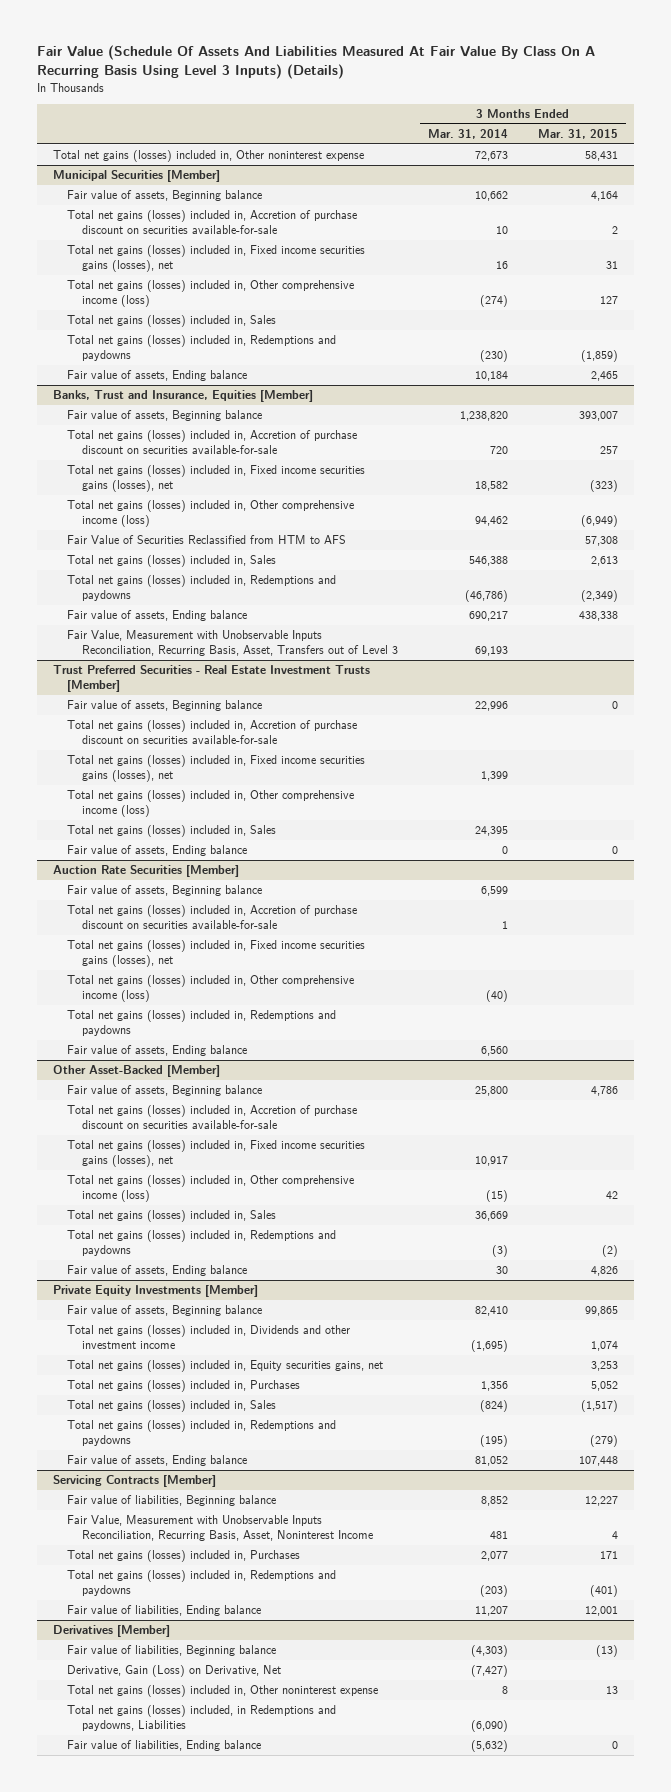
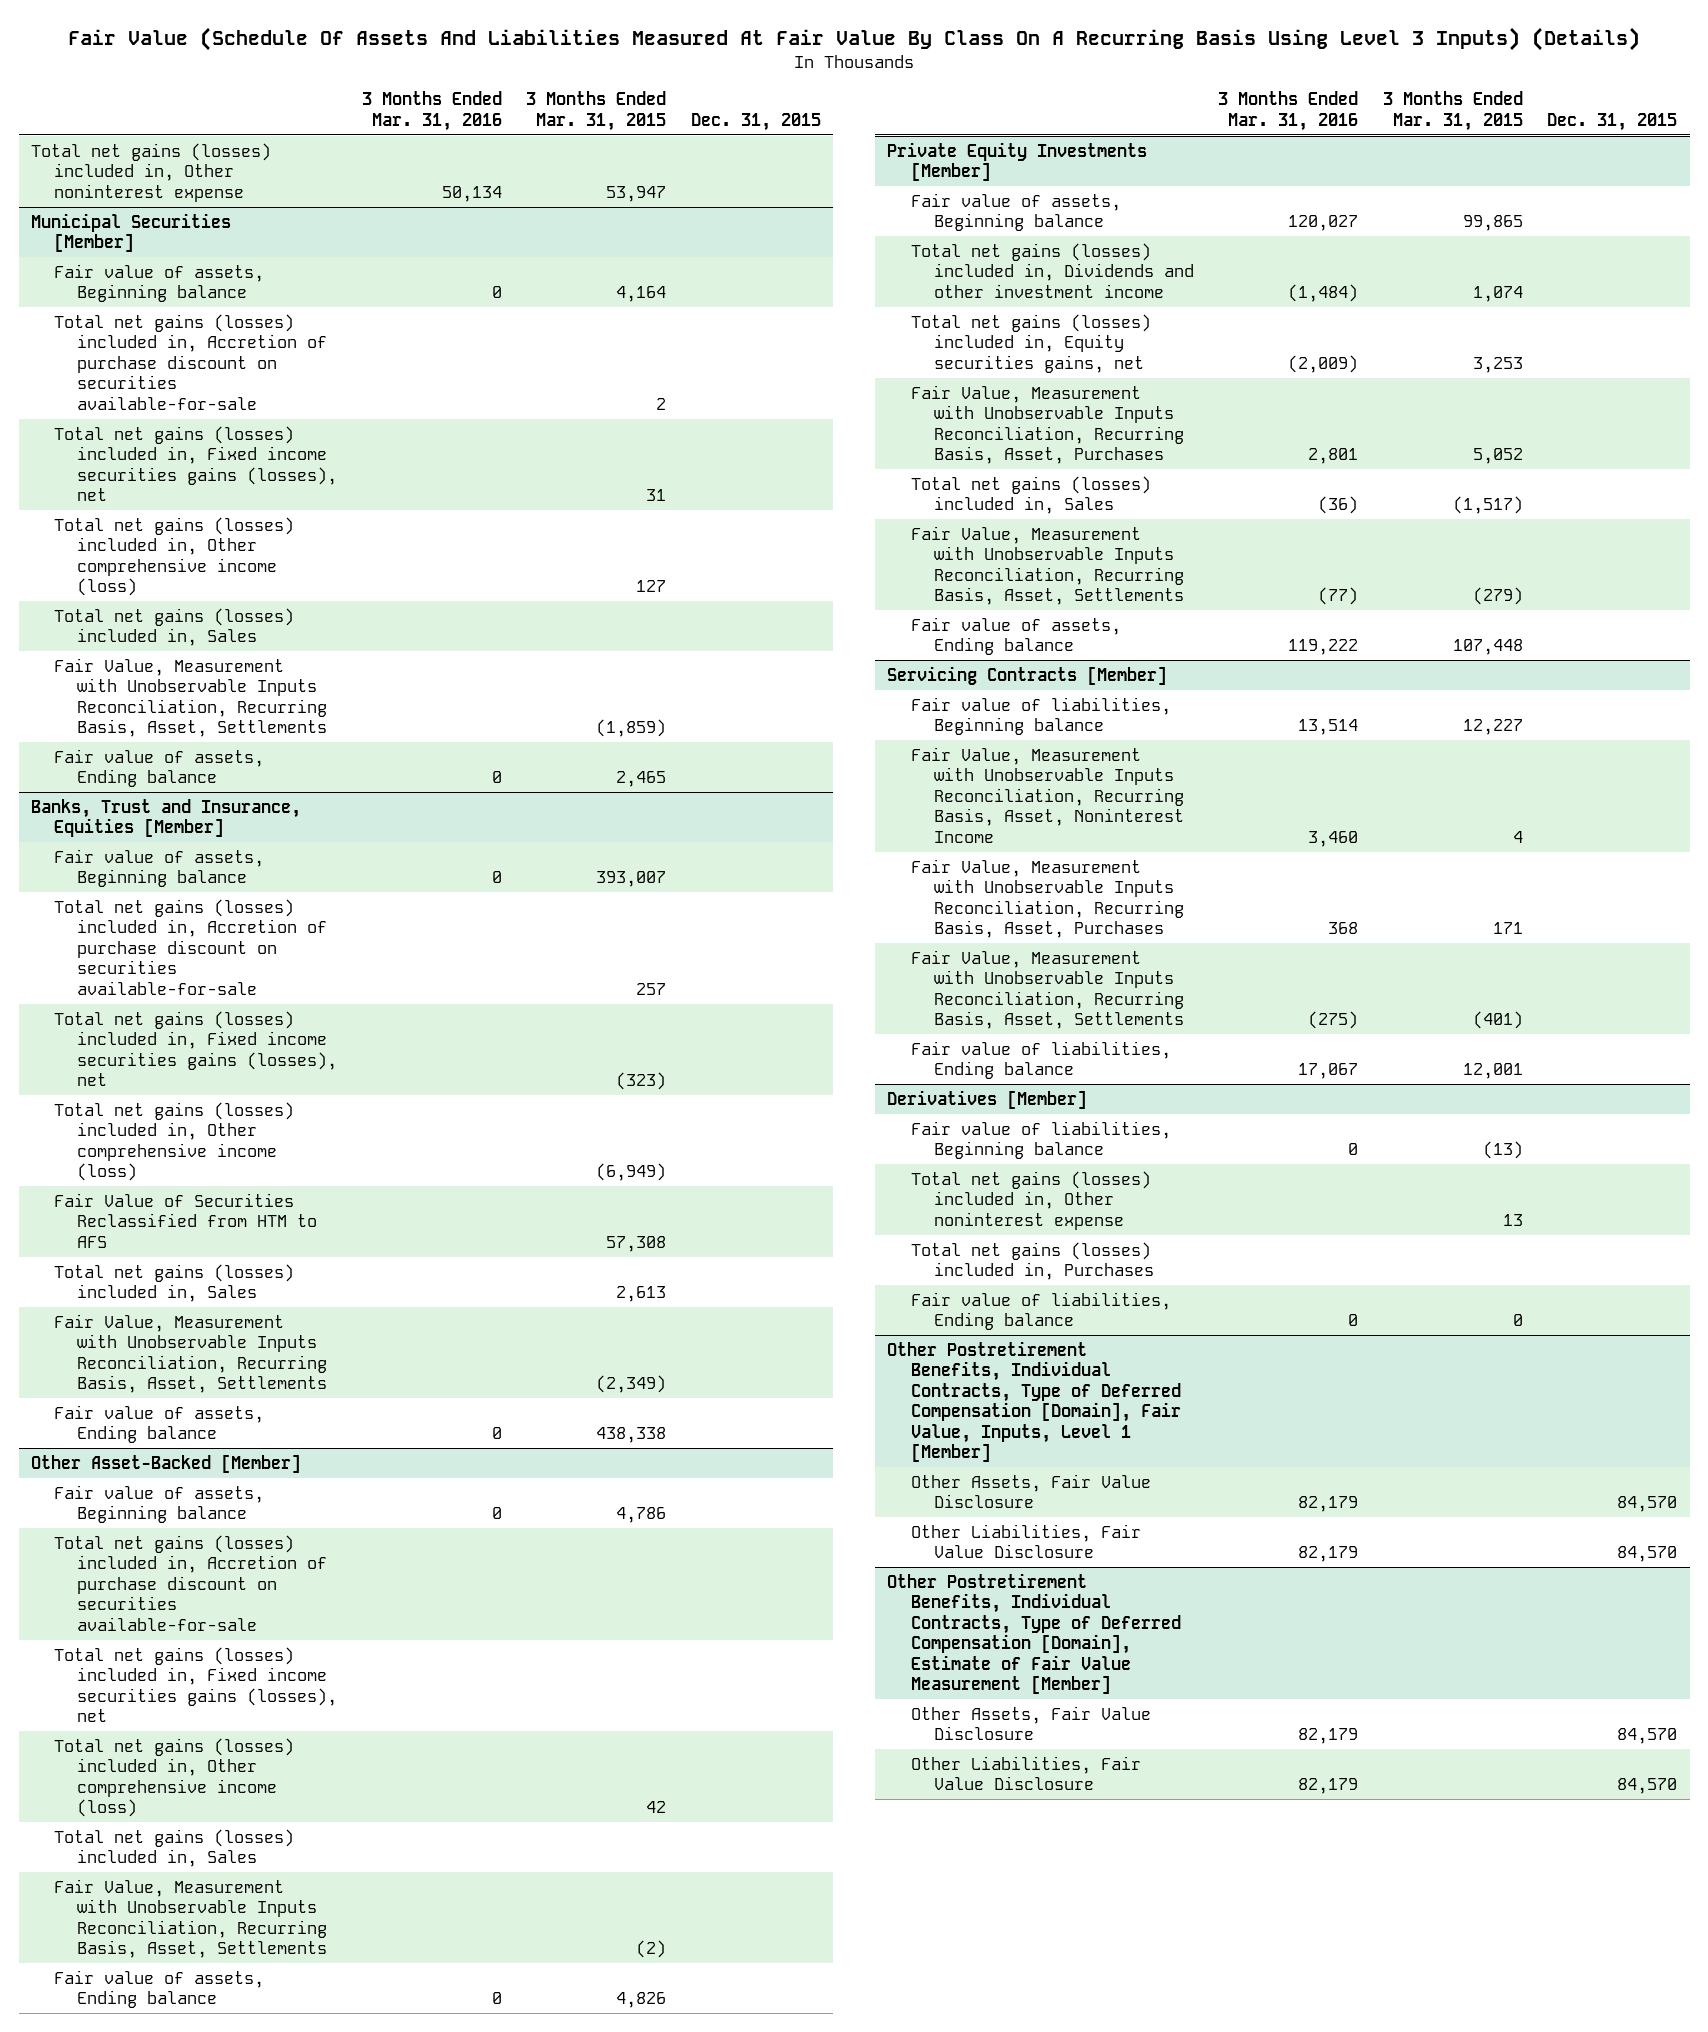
- | 3 Months Ended Mar. 31, 2014 | 3 Months Ended Mar. 31, 2015
+ | 3 Months Ended Mar. 31, 2016 | 3 Months Ended Mar. 31, 2015 | Dec. 31, 2015
- Total net gains (losses) included in, Other noninterest expense | 72,673 | 58,431
+ Total net gains (losses) included in, Other noninterest expense | 50,134 | 53,947 |
@ Municipal Securities [Member]
- Total net gains (losses) included in, Redemptions and paydowns | (230) | (1,859)
+ Fair Value, Measurement with Unobservable Inputs Reconciliation, Recurring Basis, Asset, Settlements | | (1,859) |
@ Banks, Trust and Insurance, Equities [Member]
- Total net gains (losses) included in, Redemptions and paydowns | (46,786) | (2,349)
+ Fair Value, Measurement with Unobservable Inputs Reconciliation, Recurring Basis, Asset, Settlements | | (2,349) |
- Fair Value, Measurement with Unobservable Inputs Reconciliation, Recurring Basis, Asset, Transfers out of Level 3 | 69,193 |
- Trust Preferred Securities - Real Estate Investment Trusts [Member]
- Fair value of assets, Beginning balance | 22,996 | 0
- Total net gains (losses) included in, Accretion of purchase discount on securities available-for-sale
- Total net gains (losses) included in, Fixed income securities gains (losses), net | 1,399 |
- Total net gains (losses) included in, Other comprehensive income (loss)
- Total net gains (losses) included in, Sales | 24,395 |
- Fair value of assets, Ending balance | 0 | 0
- Auction Rate Securities [Member]
- Fair value of assets, Beginning balance | 6,599 |
- Total net gains (losses) included in, Accretion of purchase discount on securities available-for-sale | 1 |
- Total net gains (losses) included in, Fixed income securities gains (losses), net
- Total net gains (losses) included in, Other comprehensive income (loss) | (40) |
- Total net gains (losses) included in, Redemptions and paydowns
- Fair value of assets, Ending balance | 6,560 |
@ Other Asset-Backed [Member]
- Total net gains (losses) included in, Redemptions and paydowns | (3) | (2)
+ Fair Value, Measurement with Unobservable Inputs Reconciliation, Recurring Basis, Asset, Settlements | | (2) |
@ Private Equity Investments [Member]
- Total net gains (losses) included in, Purchases | 1,356 | 5,052
+ Fair Value, Measurement with Unobservable Inputs Reconciliation, Recurring Basis, Asset, Purchases | 2,801 | 5,052 |
- Total net gains (losses) included in, Redemptions and paydowns | (195) | (279)
+ Fair Value, Measurement with Unobservable Inputs Reconciliation, Recurring Basis, Asset, Settlements | (77) | (279) |
@ Servicing Contracts [Member]
- Total net gains (losses) included in, Purchases | 2,077 | 171
- Total net gains (losses) included in, Redemptions and paydowns | (203) | (401)
+ Fair Value, Measurement with Unobservable Inputs Reconciliation, Recurring Basis, Asset, Purchases | 368 | 171 |
+ Fair Value, Measurement with Unobservable Inputs Reconciliation, Recurring Basis, Asset, Settlements | (275) | (401) |
@ Derivatives [Member]
- Derivative, Gain (Loss) on Derivative, Net | (7,427) |
- Total net gains (losses) included, in Redemptions and paydowns, Liabilities | (6,090) |
+ Total net gains (losses) included in, Purchases
+ Other Postretirement Benefits, Individual Contracts, Type of Deferred Compensation [Domain], Fair Value, Inputs, Level 1 [Member]
+ Other Assets, Fair Value Disclosure | 82,179 | | 84,570
+ Other Liabilities, Fair Value Disclosure | 82,179 | | 84,570
+ Other Postretirement Benefits, Individual Contracts, Type of Deferred Compensation [Domain], Estimate of Fair Value Measurement [Member]
+ Other Assets, Fair Value Disclosure | 82,179 | | 84,570
+ Other Liabilities, Fair Value Disclosure | 82,179 | | 84,570

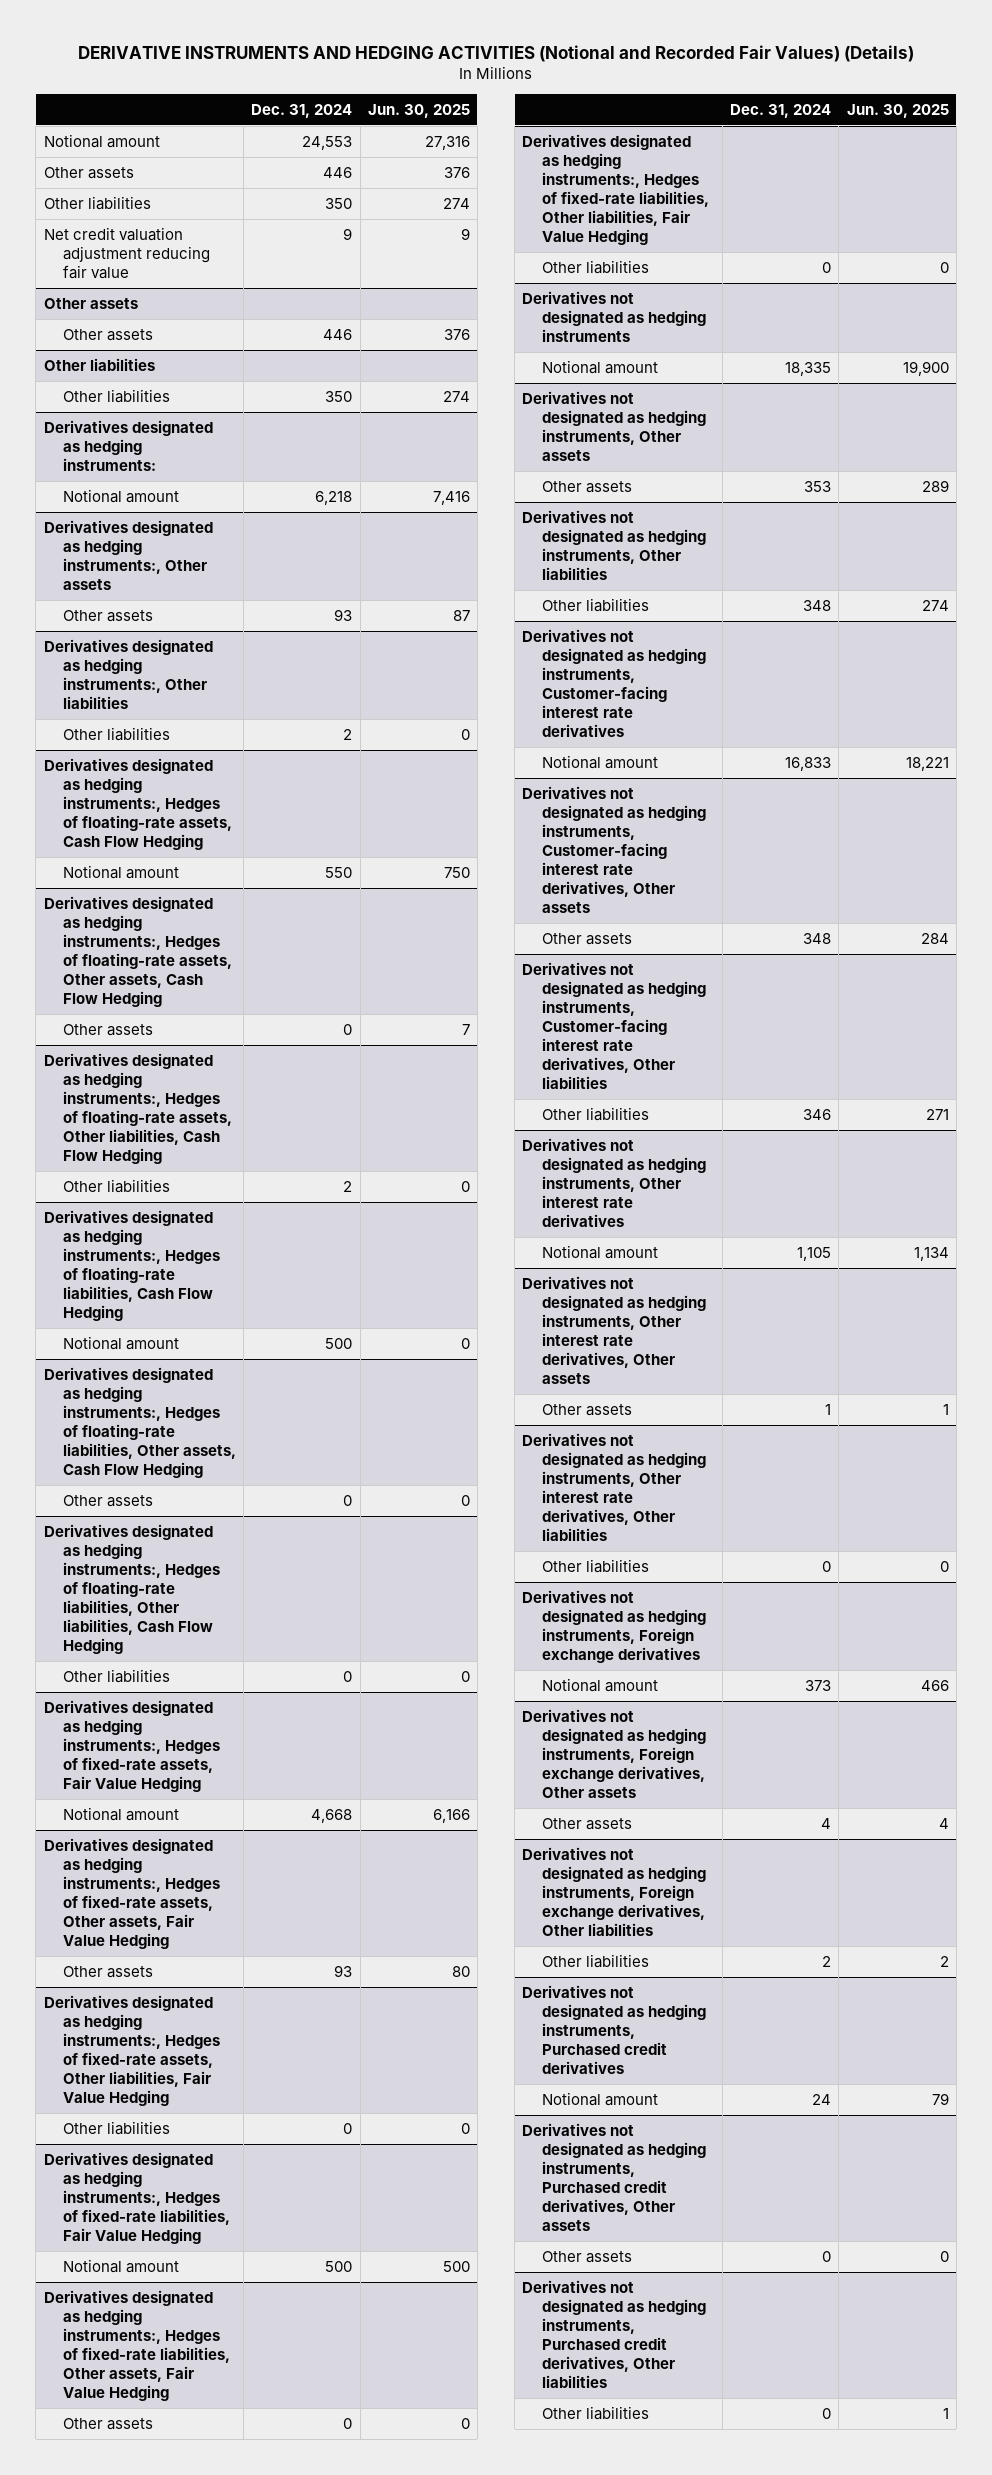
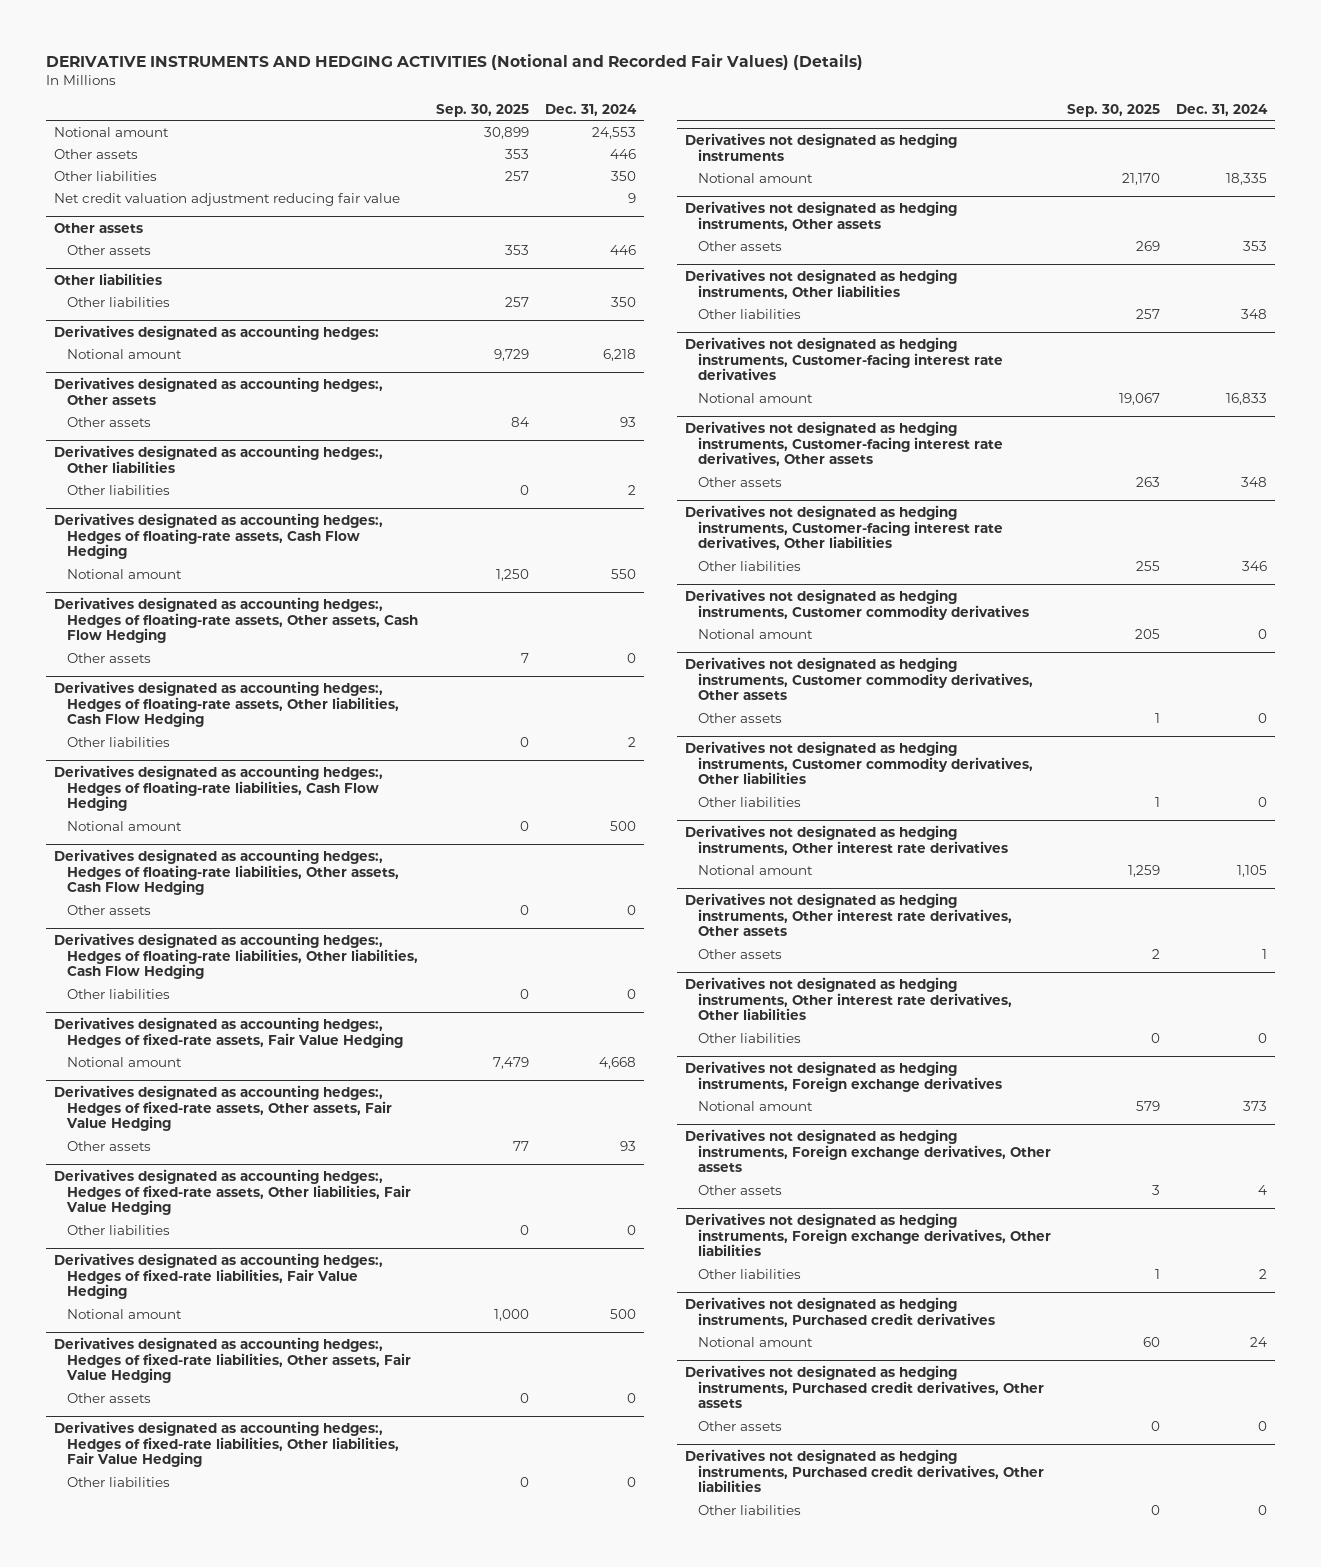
- | Dec. 31, 2024 | Jun. 30, 2025
+ | Sep. 30, 2025 | Dec. 31, 2024
- Derivatives designated as hedging instruments:
+ Derivatives designated as accounting hedges:
- Derivatives designated as hedging instruments:, Other assets
+ Derivatives designated as accounting hedges:, Other assets
- Derivatives designated as hedging instruments:, Other liabilities
+ Derivatives designated as accounting hedges:, Other liabilities
- Derivatives designated as hedging instruments:, Hedges of floating-rate assets, Cash Flow Hedging
+ Derivatives designated as accounting hedges:, Hedges of floating-rate assets, Cash Flow Hedging
- Derivatives designated as hedging instruments:, Hedges of floating-rate assets, Other assets, Cash Flow Hedging
+ Derivatives designated as accounting hedges:, Hedges of floating-rate assets, Other assets, Cash Flow Hedging
- Derivatives designated as hedging instruments:, Hedges of floating-rate assets, Other liabilities, Cash Flow Hedging
+ Derivatives designated as accounting hedges:, Hedges of floating-rate assets, Other liabilities, Cash Flow Hedging
- Derivatives designated as hedging instruments:, Hedges of floating-rate liabilities, Cash Flow Hedging
+ Derivatives designated as accounting hedges:, Hedges of floating-rate liabilities, Cash Flow Hedging
- Derivatives designated as hedging instruments:, Hedges of floating-rate liabilities, Other assets, Cash Flow Hedging
+ Derivatives designated as accounting hedges:, Hedges of floating-rate liabilities, Other assets, Cash Flow Hedging
- Derivatives designated as hedging instruments:, Hedges of floating-rate liabilities, Other liabilities, Cash Flow Hedging
+ Derivatives designated as accounting hedges:, Hedges of floating-rate liabilities, Other liabilities, Cash Flow Hedging
- Derivatives designated as hedging instruments:, Hedges of fixed-rate assets, Fair Value Hedging
+ Derivatives designated as accounting hedges:, Hedges of fixed-rate assets, Fair Value Hedging
- Derivatives designated as hedging instruments:, Hedges of fixed-rate assets, Other assets, Fair Value Hedging
+ Derivatives designated as accounting hedges:, Hedges of fixed-rate assets, Other assets, Fair Value Hedging
- Derivatives designated as hedging instruments:, Hedges of fixed-rate assets, Other liabilities, Fair Value Hedging
+ Derivatives designated as accounting hedges:, Hedges of fixed-rate assets, Other liabilities, Fair Value Hedging
- Derivatives designated as hedging instruments:, Hedges of fixed-rate liabilities, Fair Value Hedging
+ Derivatives designated as accounting hedges:, Hedges of fixed-rate liabilities, Fair Value Hedging
- Derivatives designated as hedging instruments:, Hedges of fixed-rate liabilities, Other assets, Fair Value Hedging
+ Derivatives designated as accounting hedges:, Hedges of fixed-rate liabilities, Other assets, Fair Value Hedging
- Derivatives designated as hedging instruments:, Hedges of fixed-rate liabilities, Other liabilities, Fair Value Hedging
+ Derivatives designated as accounting hedges:, Hedges of fixed-rate liabilities, Other liabilities, Fair Value Hedging
+ Derivatives not designated as hedging instruments, Customer commodity derivatives
+ Notional amount | 205 | 0
+ Derivatives not designated as hedging instruments, Customer commodity derivatives, Other assets
+ Other assets | 1 | 0
+ Derivatives not designated as hedging instruments, Customer commodity derivatives, Other liabilities
+ Other liabilities | 1 | 0

